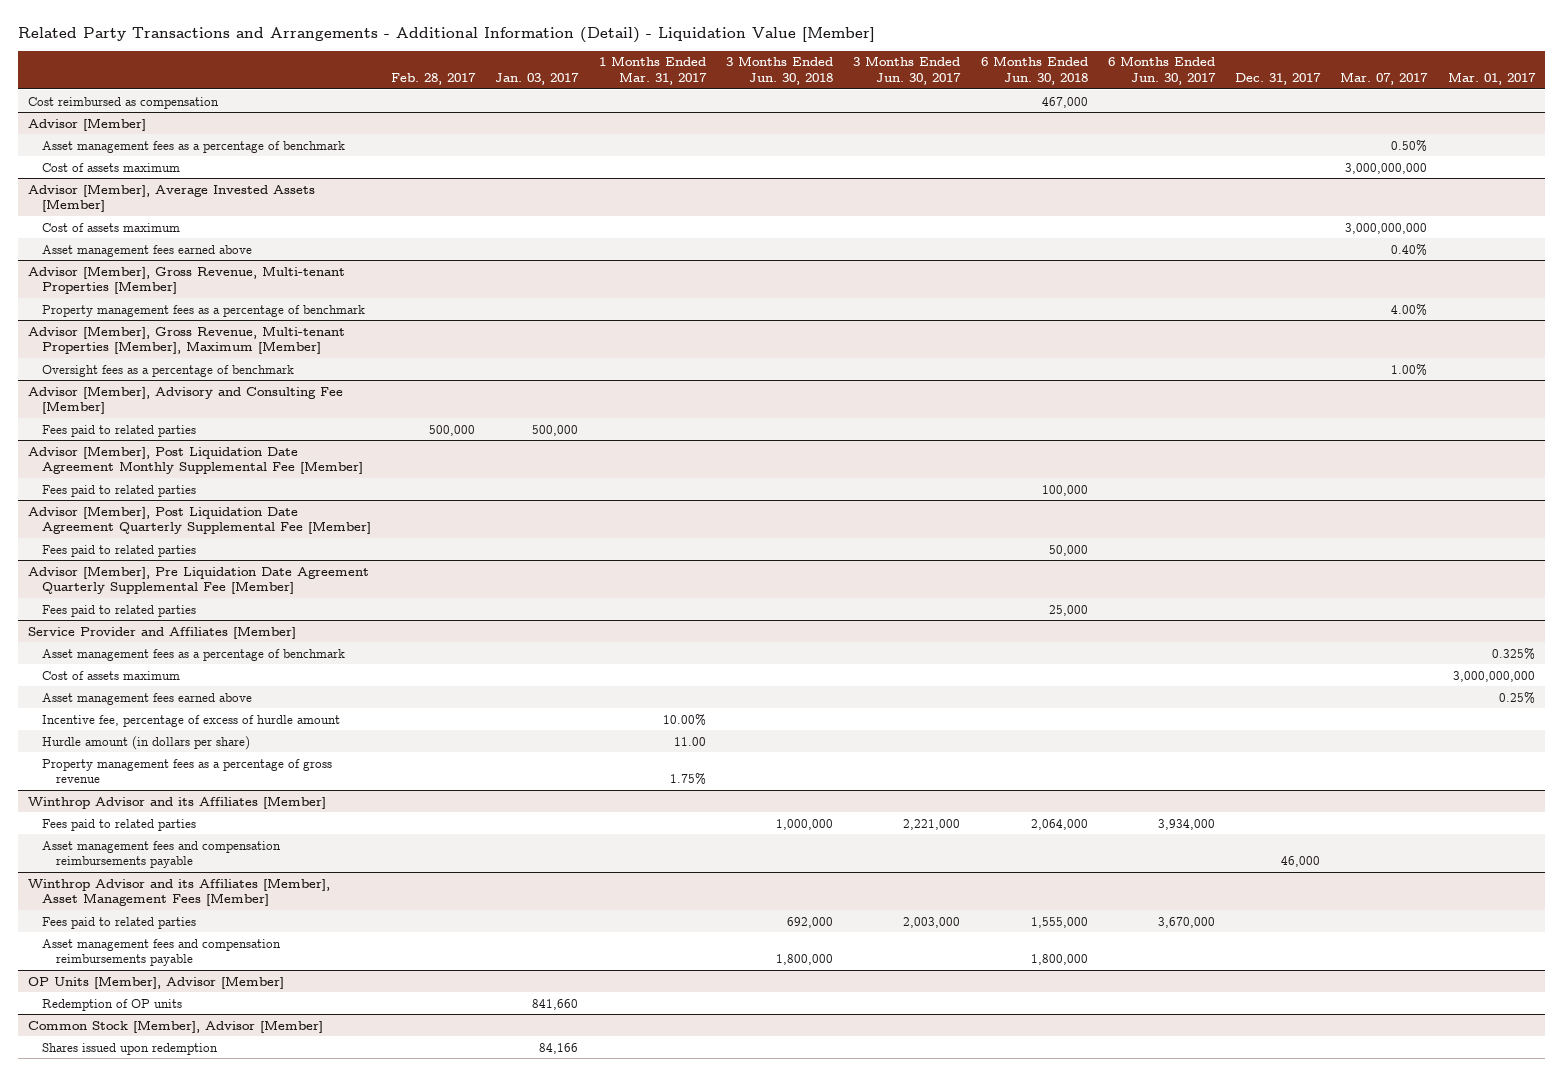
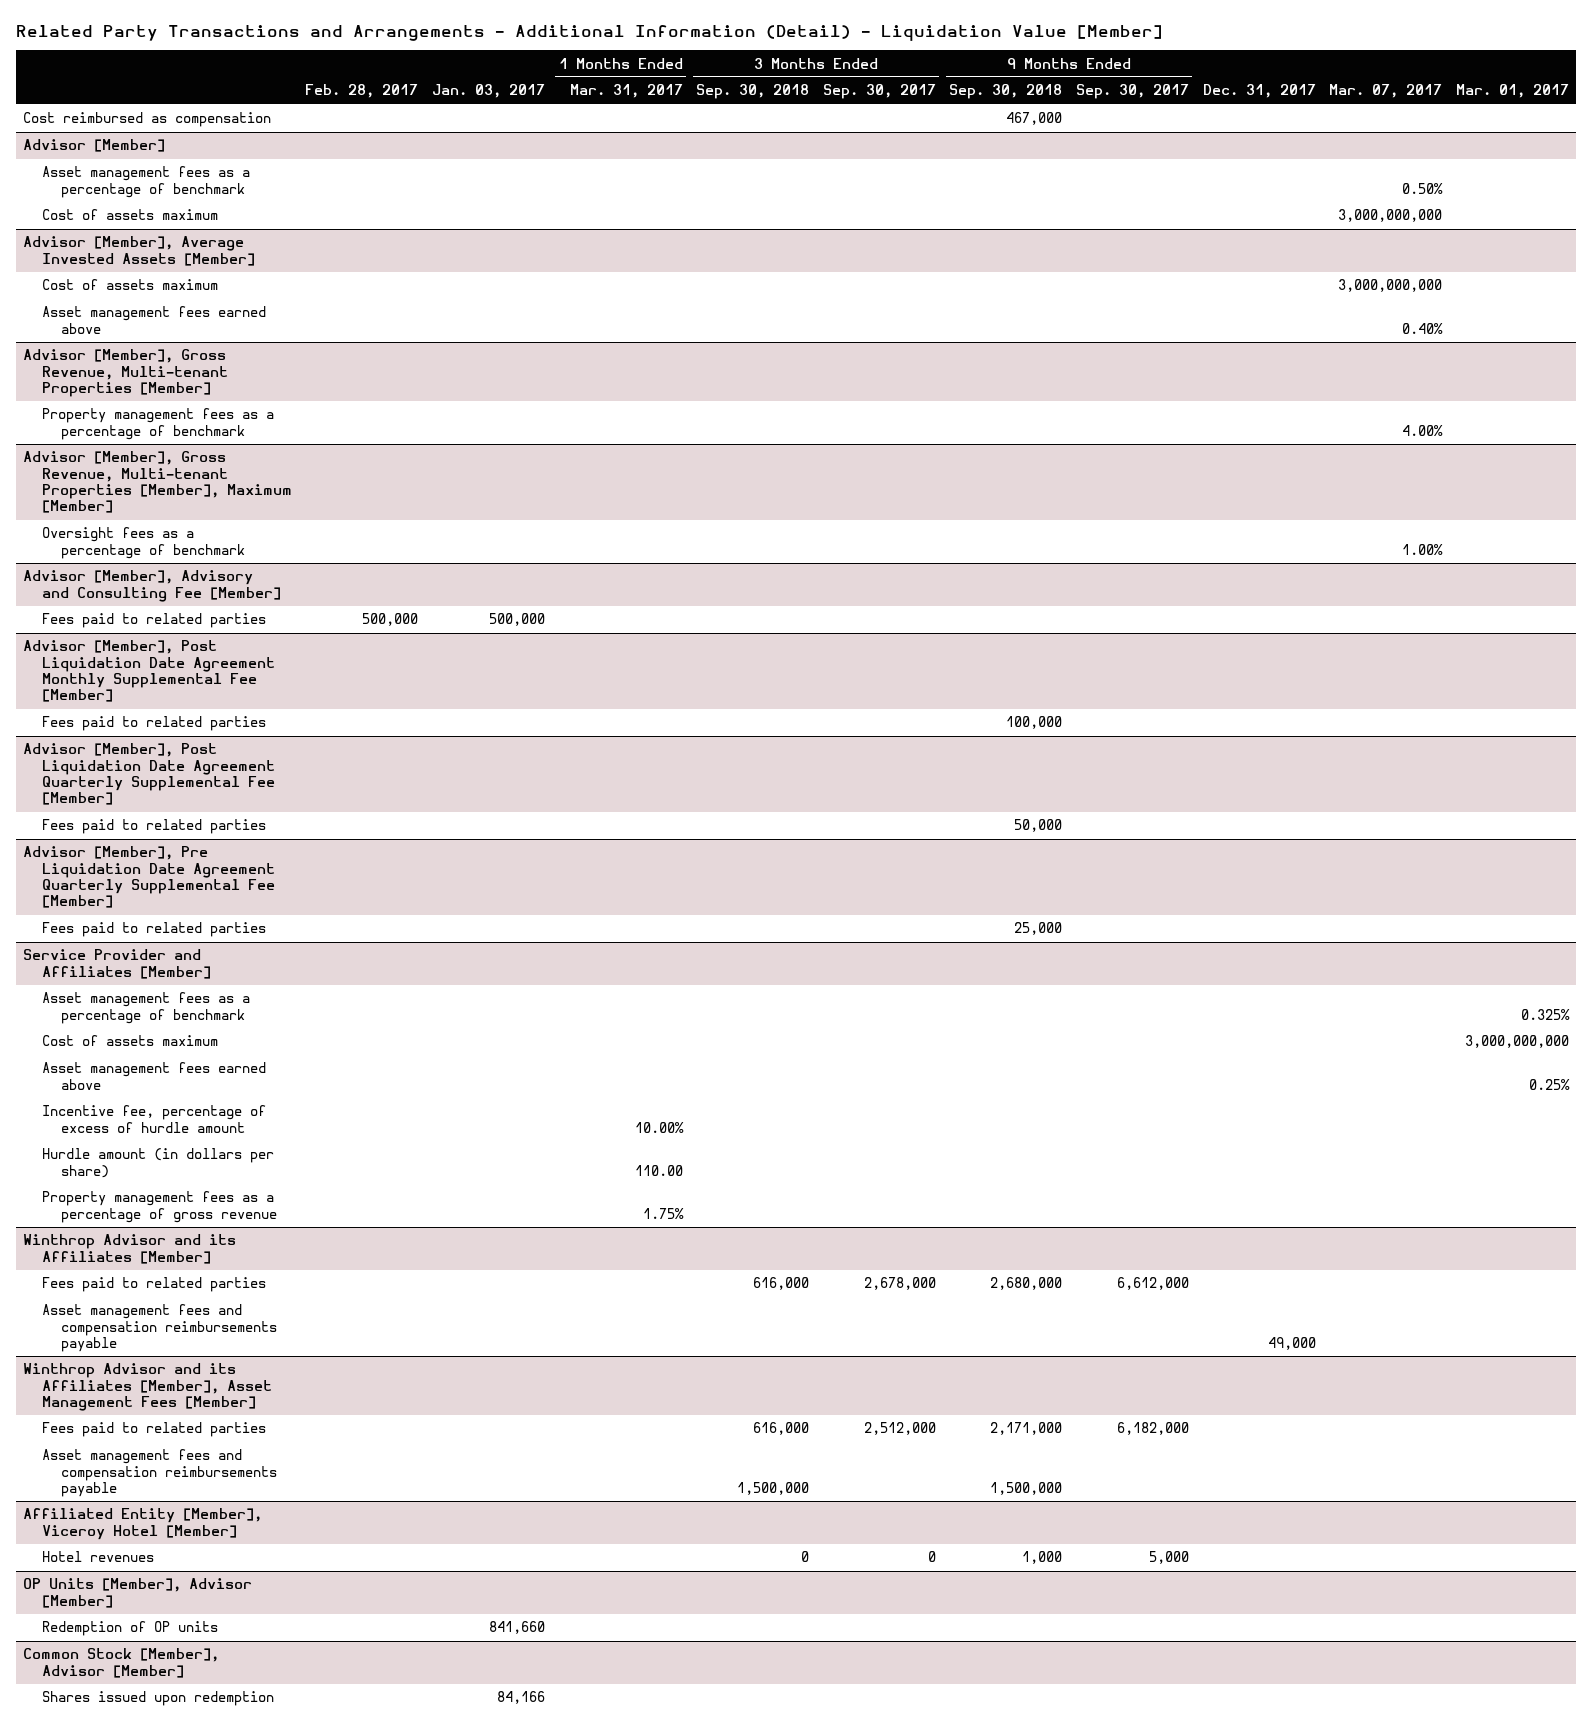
- | Feb. 28, 2017 | Jan. 03, 2017 | 1 Months Ended Mar. 31, 2017 | 3 Months Ended Jun. 30, 2018 | 3 Months Ended Jun. 30, 2017 | 6 Months Ended Jun. 30, 2018 | 6 Months Ended Jun. 30, 2017 | Dec. 31, 2017 | Mar. 07, 2017 | Mar. 01, 2017
+ | Feb. 28, 2017 | Jan. 03, 2017 | 1 Months Ended Mar. 31, 2017 | 3 Months Ended Sep. 30, 2018 | 3 Months Ended Sep. 30, 2017 | 9 Months Ended Sep. 30, 2018 | 9 Months Ended Sep. 30, 2017 | Dec. 31, 2017 | Mar. 07, 2017 | Mar. 01, 2017
@ Service Provider and Affiliates [Member]
- Hurdle amount (in dollars per share) | | | 11.00 | | | | | | |
+ Hurdle amount (in dollars per share) | | | 110.00 | | | | | | |
@ Winthrop Advisor and its Affiliates [Member]
- Asset management fees and compensation reimbursements payable | | | | | | | | 46,000 | |
+ Asset management fees and compensation reimbursements payable | | | | | | | | 49,000 | |
+ Affiliated Entity [Member], Viceroy Hotel [Member]
+ Hotel revenues | | | | 0 | 0 | 1,000 | 5,000 | | |

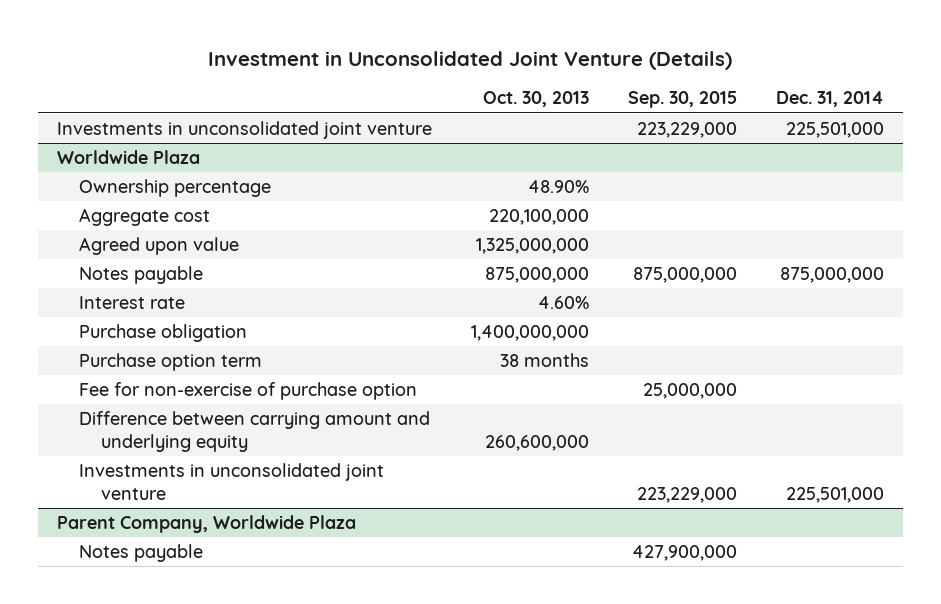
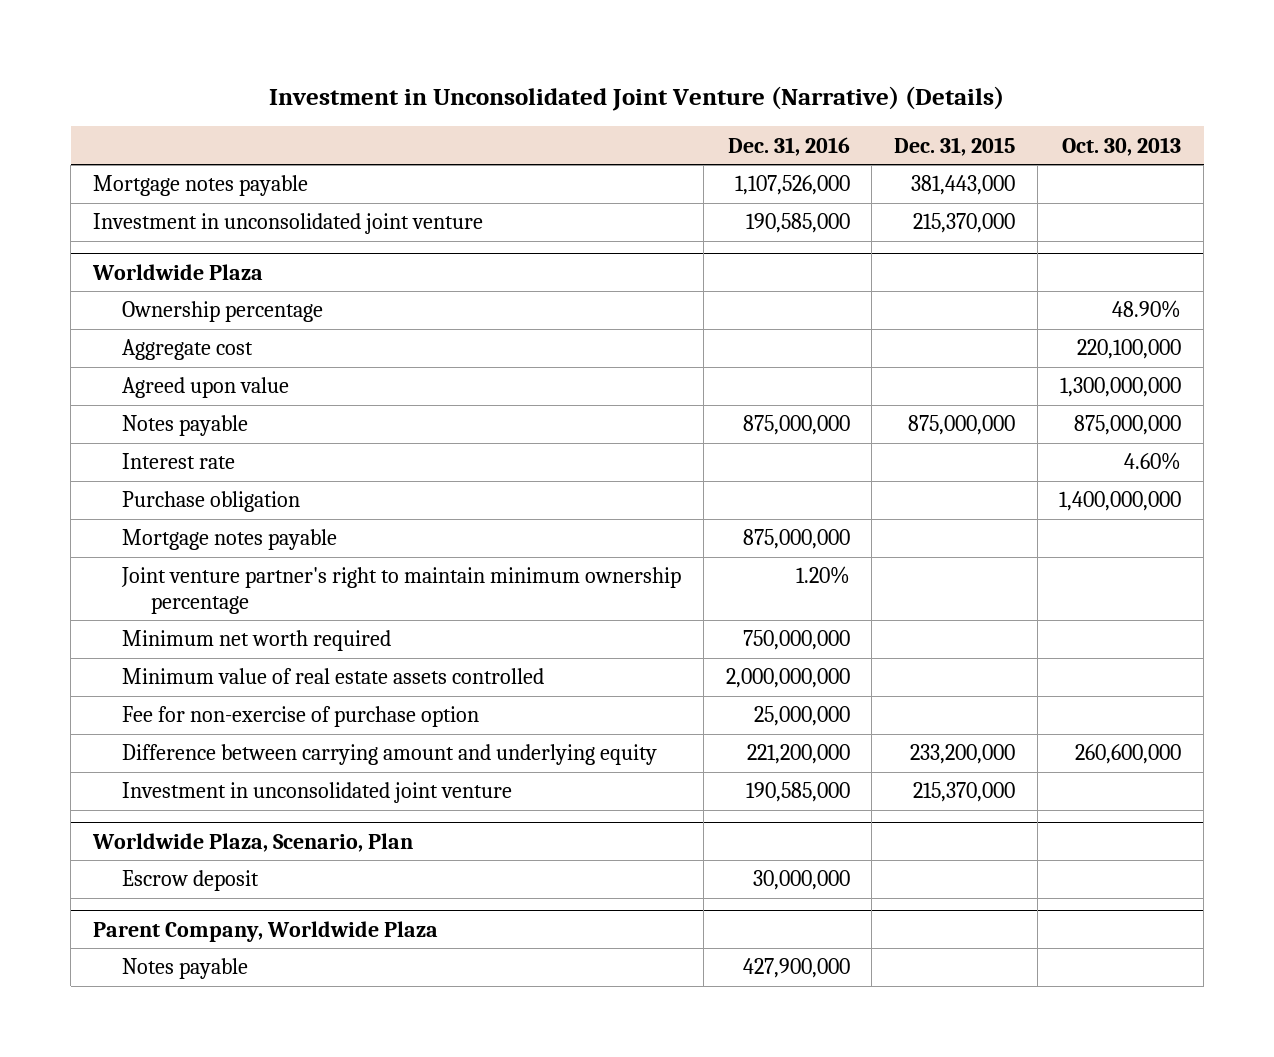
- Investment in Unconsolidated Joint Venture (Details)
+ Investment in Unconsolidated Joint Venture (Narrative) (Details)
- | Oct. 30, 2013 | Sep. 30, 2015 | Dec. 31, 2014
+ | Dec. 31, 2016 | Dec. 31, 2015 | Oct. 30, 2013
- Investments in unconsolidated joint venture | | 223,229,000 | 225,501,000
+ Mortgage notes payable | 1,107,526,000 | 381,443,000 |
+ Investment in unconsolidated joint venture | 190,585,000 | 215,370,000 |
@ Worldwide Plaza
- Agreed upon value | 1,325,000,000 | |
+ Agreed upon value | | | 1,300,000,000
- Purchase option term | 38 months | |
+ Mortgage notes payable | 875,000,000 | |
+ Joint venture partner's right to maintain minimum ownership percentage | 1.20% | |
+ Minimum net worth required | 750,000,000 | |
+ Minimum value of real estate assets controlled | 2,000,000,000 | |
- Investments in unconsolidated joint venture | | 223,229,000 | 225,501,000
+ Investment in unconsolidated joint venture | 190,585,000 | 215,370,000 |
+ Worldwide Plaza, Scenario, Plan
+ Escrow deposit | 30,000,000 | |

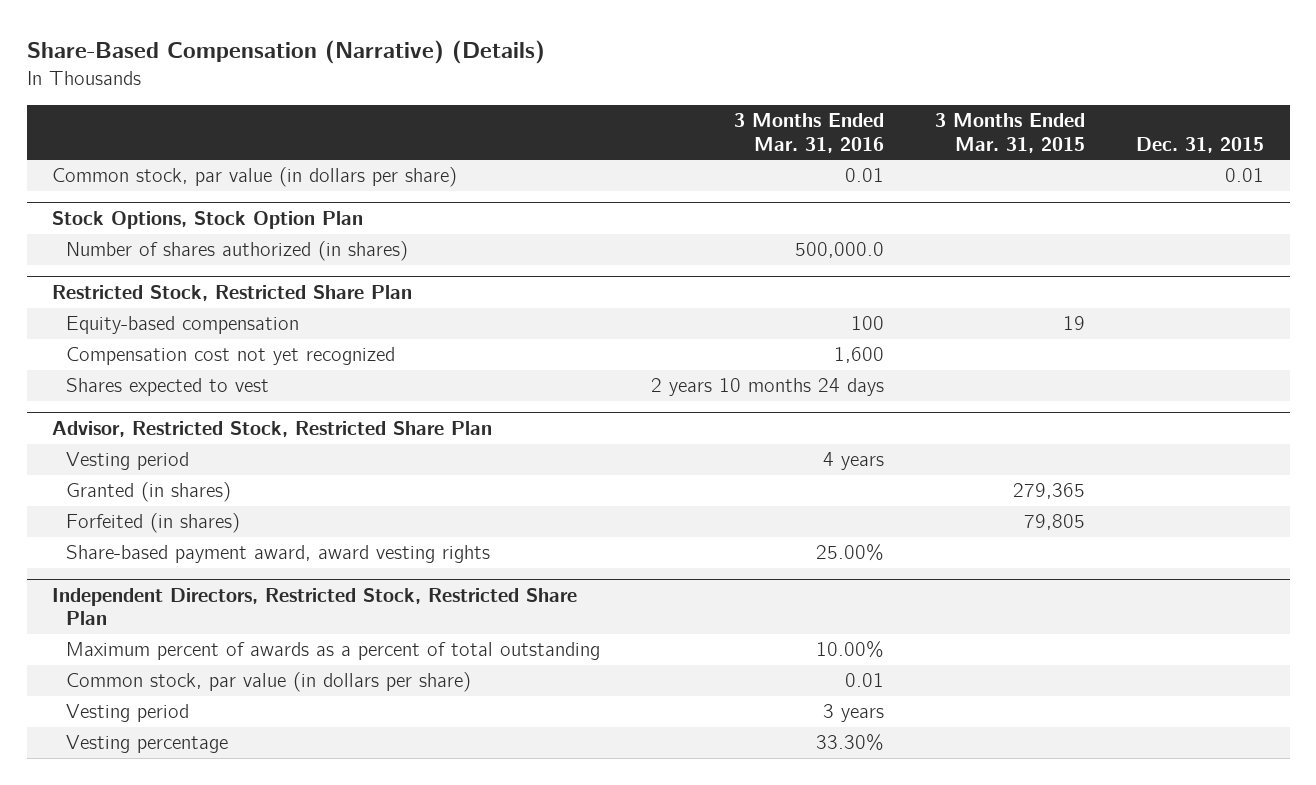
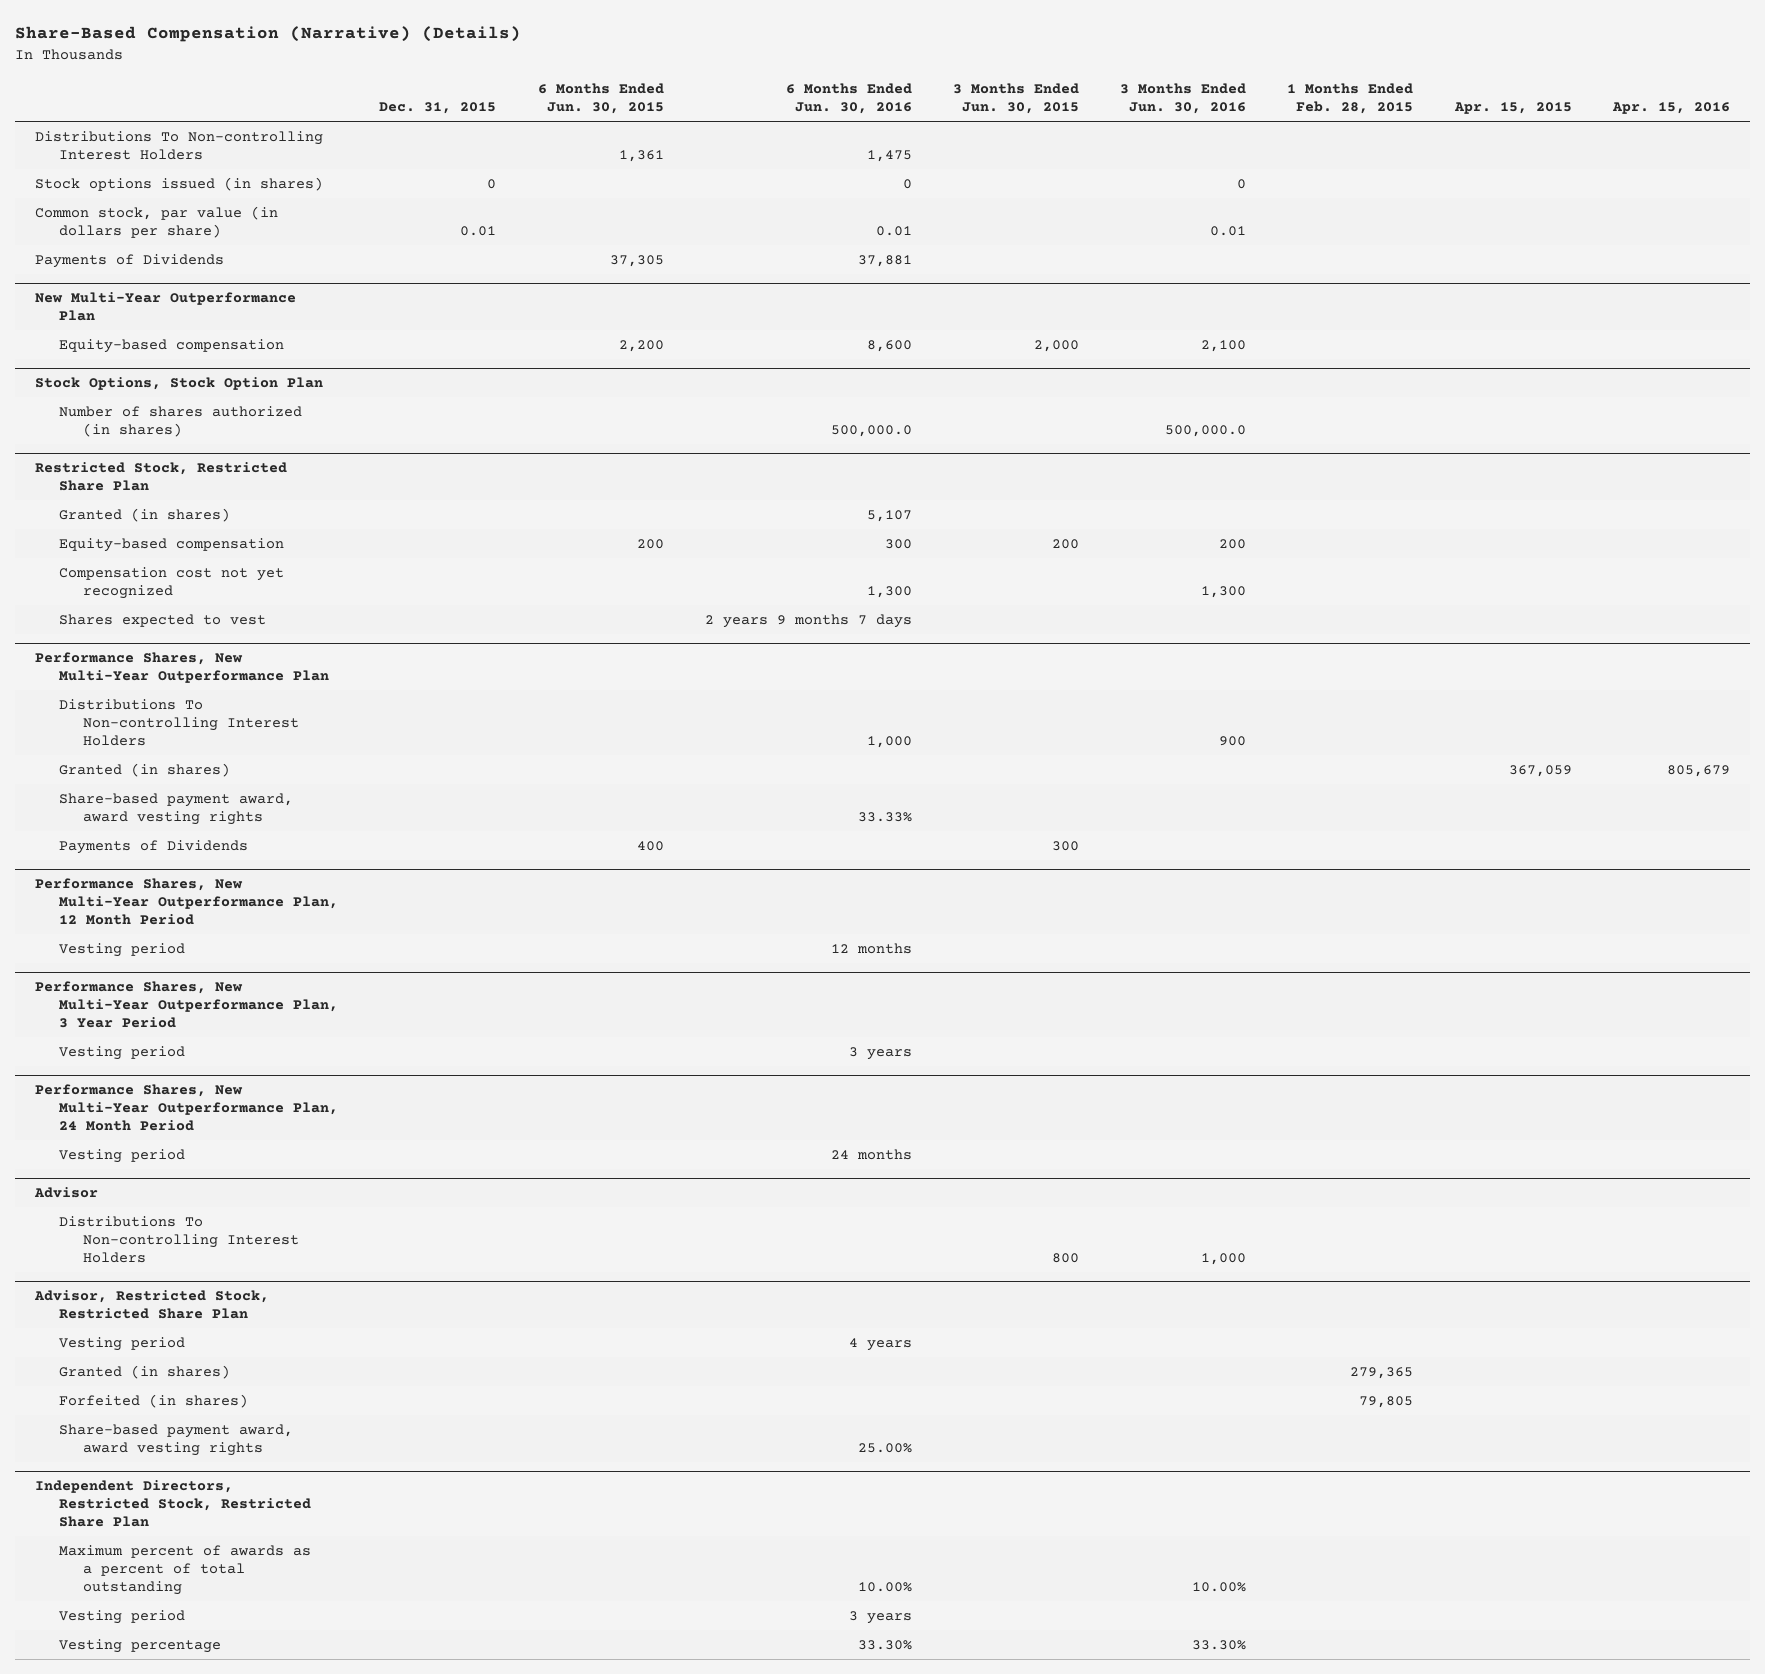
- | 3 Months Ended Mar. 31, 2016 | 3 Months Ended Mar. 31, 2015 | Dec. 31, 2015
+ | Dec. 31, 2015 | 6 Months Ended Jun. 30, 2015 | 6 Months Ended Jun. 30, 2016 | 3 Months Ended Jun. 30, 2015 | 3 Months Ended Jun. 30, 2016 | 1 Months Ended Feb. 28, 2015 | Apr. 15, 2015 | Apr. 15, 2016
+ Distributions To Non-controlling Interest Holders | | 1,361 | 1,475 | | | | |
+ Stock options issued (in shares) | 0 | | 0 | | 0 | | |
+ Payments of Dividends | | 37,305 | 37,881 | | | | |
+ New Multi-Year Outperformance Plan
+ Equity-based compensation | | 2,200 | 8,600 | 2,000 | 2,100 | | |
@ Restricted Stock, Restricted Share Plan
+ Granted (in shares) | | | 5,107 | | | | |
+ Performance Shares, New Multi-Year Outperformance Plan
+ Distributions To Non-controlling Interest Holders | | | 1,000 | | 900 | | |
+ Granted (in shares) | | | | | | | 367,059 | 805,679
+ Share-based payment award, award vesting rights | | | 33.33% | | | | |
+ Payments of Dividends | | 400 | | 300 | | | |
+ Performance Shares, New Multi-Year Outperformance Plan, 12 Month Period
+ Vesting period | | | 12 months | | | | |
+ Performance Shares, New Multi-Year Outperformance Plan, 3 Year Period
+ Vesting period | | | 3 years | | | | |
+ Performance Shares, New Multi-Year Outperformance Plan, 24 Month Period
+ Vesting period | | | 24 months | | | | |
+ Advisor
+ Distributions To Non-controlling Interest Holders | | | | 800 | 1,000 | | |
@ Independent Directors, Restricted Stock, Restricted Share Plan
- Common stock, par value (in dollars per share) | 0.01 | |

